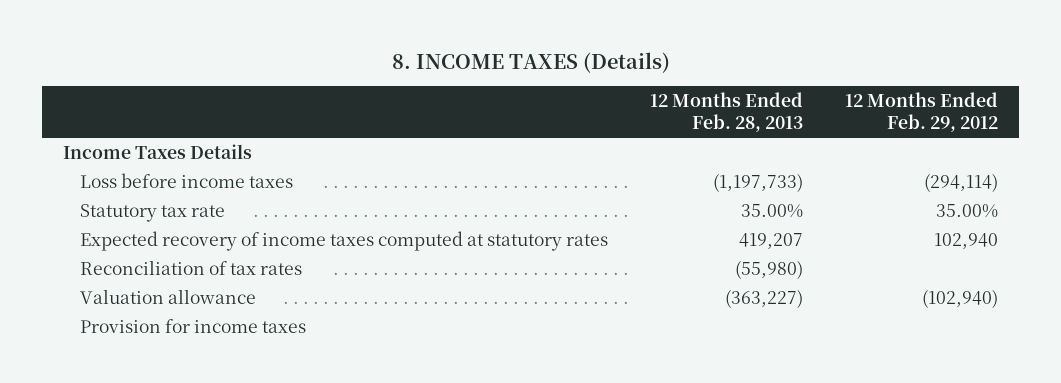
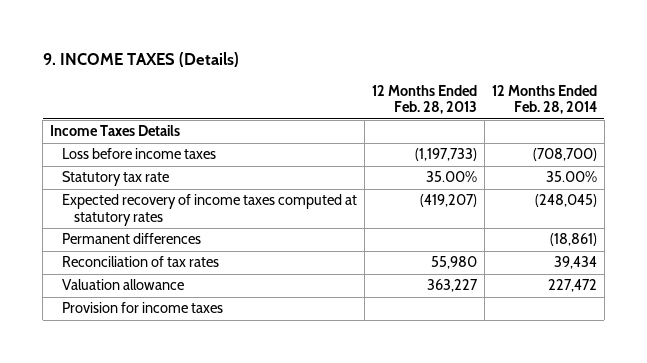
- 8. INCOME TAXES (Details)
+ 9. INCOME TAXES (Details)
- | 12 Months Ended Feb. 28, 2013 | 12 Months Ended Feb. 29, 2012
+ | 12 Months Ended Feb. 28, 2013 | 12 Months Ended Feb. 28, 2014
- Expected recovery of income taxes computed at statutory rates | 419,207 | 102,940
- Reconciliation of tax rates | (55,980) |
- Valuation allowance | (363,227) | (102,940)
+ Expected recovery of income taxes computed at statutory rates | (419,207) | (248,045)
+ Permanent differences | | (18,861)
+ Reconciliation of tax rates | 55,980 | 39,434
+ Valuation allowance | 363,227 | 227,472

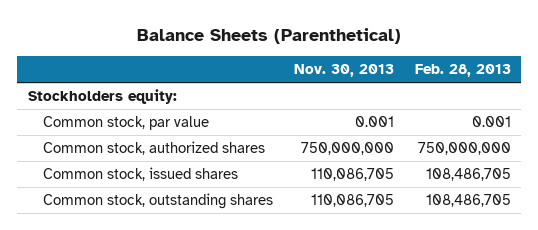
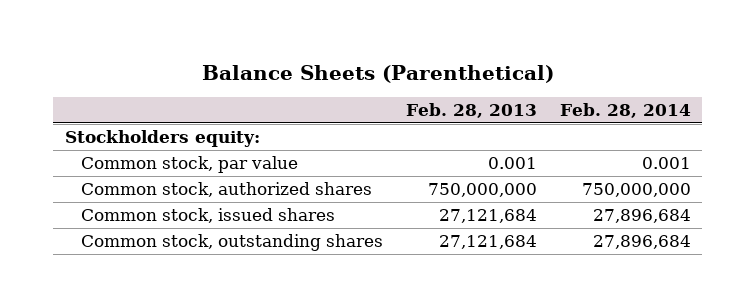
- | Nov. 30, 2013 | Feb. 28, 2013
+ | Feb. 28, 2013 | Feb. 28, 2014
- Common stock, issued shares | 110,086,705 | 108,486,705
- Common stock, outstanding shares | 110,086,705 | 108,486,705
+ Common stock, issued shares | 27,121,684 | 27,896,684
+ Common stock, outstanding shares | 27,121,684 | 27,896,684

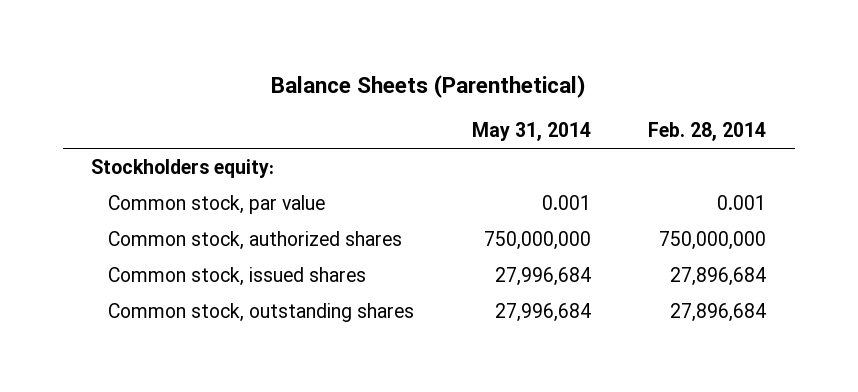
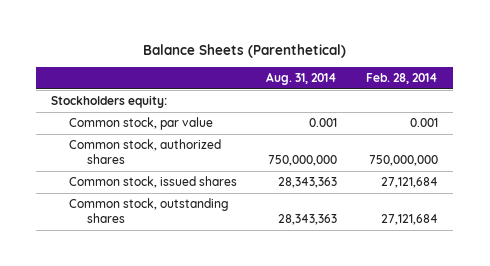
- | May 31, 2014 | Feb. 28, 2014
+ | Aug. 31, 2014 | Feb. 28, 2014
- Common stock, issued shares | 27,996,684 | 27,896,684
- Common stock, outstanding shares | 27,996,684 | 27,896,684
+ Common stock, issued shares | 28,343,363 | 27,121,684
+ Common stock, outstanding shares | 28,343,363 | 27,121,684

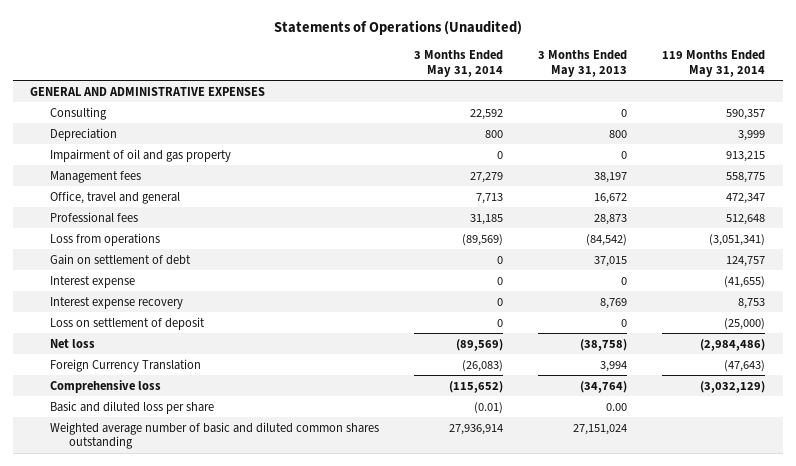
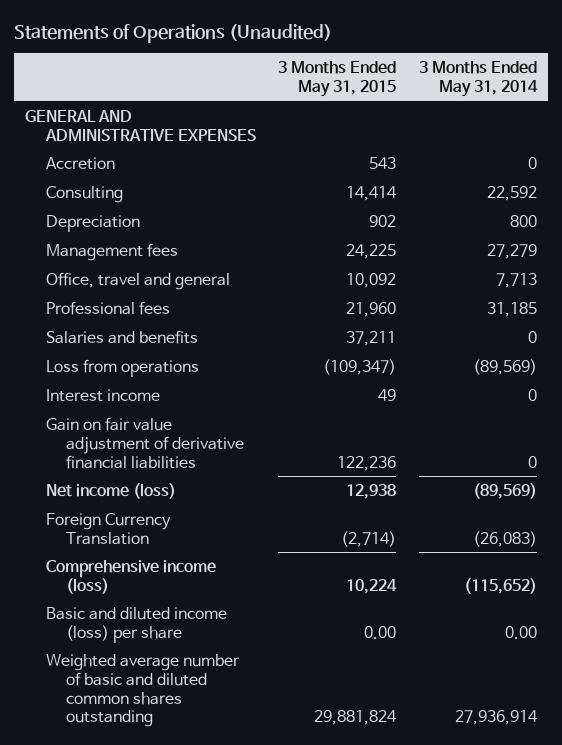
- | 3 Months Ended May 31, 2014 | 3 Months Ended May 31, 2013 | 119 Months Ended May 31, 2014
+ | 3 Months Ended May 31, 2015 | 3 Months Ended May 31, 2014
+ Accretion | 543 | 0
- Impairment of oil and gas property | 0 | 0 | 913,215
+ Salaries and benefits | 37,211 | 0
- Gain on settlement of debt | 0 | 37,015 | 124,757
- Interest expense | 0 | 0 | (41,655)
- Interest expense recovery | 0 | 8,769 | 8,753
- Loss on settlement of deposit | 0 | 0 | (25,000)
- Net loss | (89,569) | (38,758) | (2,984,486)
+ Interest income | 49 | 0
+ Gain on fair value adjustment of derivative financial liabilities | 122,236 | 0
+ Net income (loss) | 12,938 | (89,569)
- Comprehensive loss | (115,652) | (34,764) | (3,032,129)
- Basic and diluted loss per share | (0.01) | 0.00 |
+ Comprehensive income (loss) | 10,224 | (115,652)
+ Basic and diluted income (loss) per share | 0.00 | 0.00

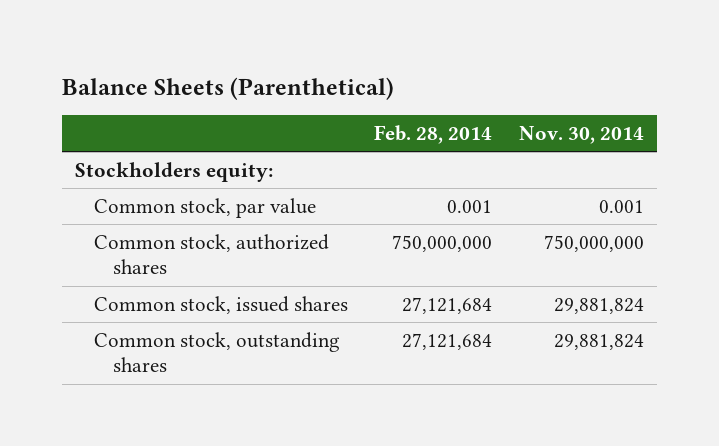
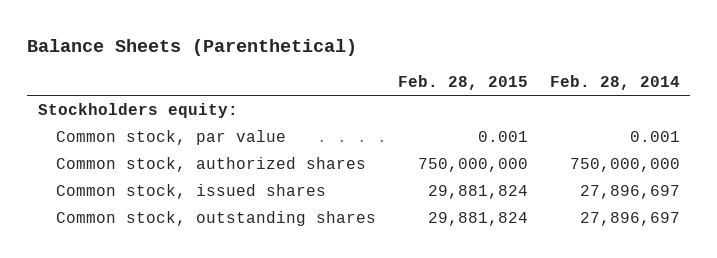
- | Feb. 28, 2014 | Nov. 30, 2014
+ | Feb. 28, 2015 | Feb. 28, 2014
- Common stock, issued shares | 27,121,684 | 29,881,824
- Common stock, outstanding shares | 27,121,684 | 29,881,824
+ Common stock, issued shares | 29,881,824 | 27,896,697
+ Common stock, outstanding shares | 29,881,824 | 27,896,697

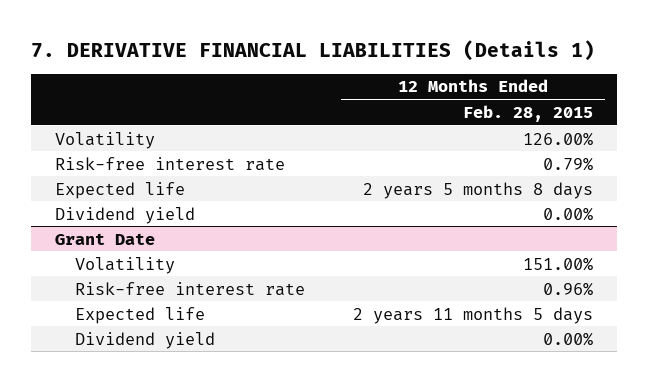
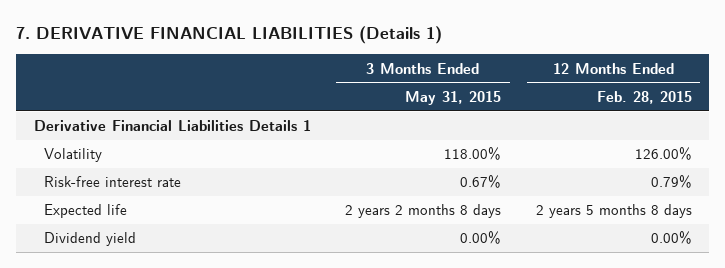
- | 12 Months Ended Feb. 28, 2015
+ | 3 Months Ended May 31, 2015 | 12 Months Ended Feb. 28, 2015
+ Derivative Financial Liabilities Details 1
- Grant Date
- Volatility | 151.00%
- Risk-free interest rate | 0.96%
- Expected life | 2 years 11 months 5 days
- Dividend yield | 0.00%

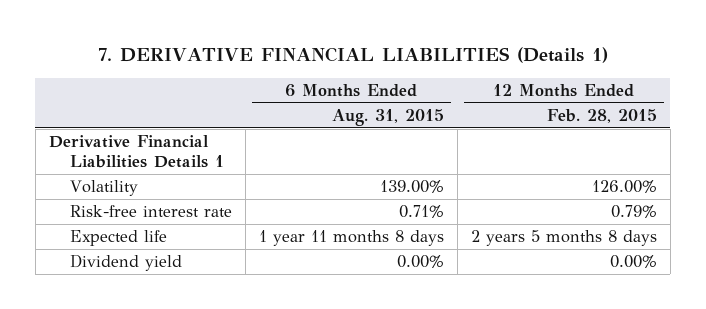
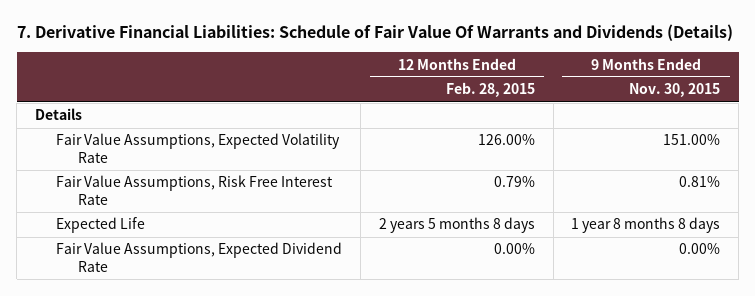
- 7. DERIVATIVE FINANCIAL LIABILITIES (Details 1)
+ 7. Derivative Financial Liabilities: Schedule of Fair Value Of Warrants and Dividends (Details)
- | 6 Months Ended Aug. 31, 2015 | 12 Months Ended Feb. 28, 2015
+ | 12 Months Ended Feb. 28, 2015 | 9 Months Ended Nov. 30, 2015
- Derivative Financial Liabilities Details 1
- Volatility | 139.00% | 126.00%
- Risk-free interest rate | 0.71% | 0.79%
- Expected life | 1 year 11 months 8 days | 2 years 5 months 8 days
- Dividend yield | 0.00% | 0.00%
+ Details
+ Fair Value Assumptions, Expected Volatility Rate | 126.00% | 151.00%
+ Fair Value Assumptions, Risk Free Interest Rate | 0.79% | 0.81%
+ Expected Life | 2 years 5 months 8 days | 1 year 8 months 8 days
+ Fair Value Assumptions, Expected Dividend Rate | 0.00% | 0.00%

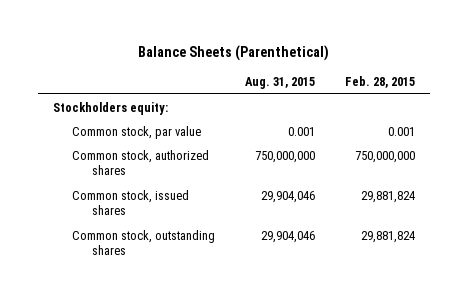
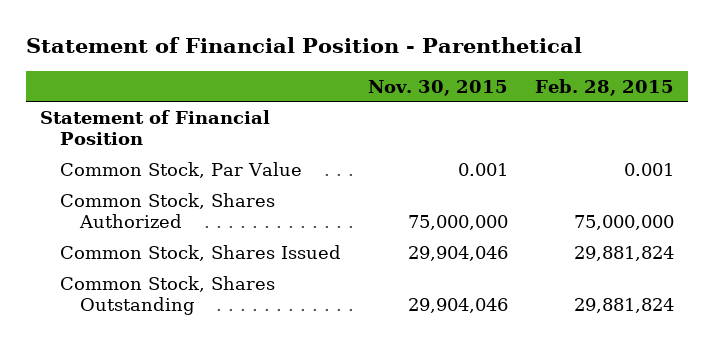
- Balance Sheets (Parenthetical)
+ Statement of Financial Position - Parenthetical
- | Aug. 31, 2015 | Feb. 28, 2015
+ | Nov. 30, 2015 | Feb. 28, 2015
- Stockholders equity:
- Common stock, par value | 0.001 | 0.001
- Common stock, authorized shares | 750,000,000 | 750,000,000
- Common stock, issued shares | 29,904,046 | 29,881,824
- Common stock, outstanding shares | 29,904,046 | 29,881,824
+ Statement of Financial Position
+ Common Stock, Par Value | 0.001 | 0.001
+ Common Stock, Shares Authorized | 75,000,000 | 75,000,000
+ Common Stock, Shares Issued | 29,904,046 | 29,881,824
+ Common Stock, Shares Outstanding | 29,904,046 | 29,881,824

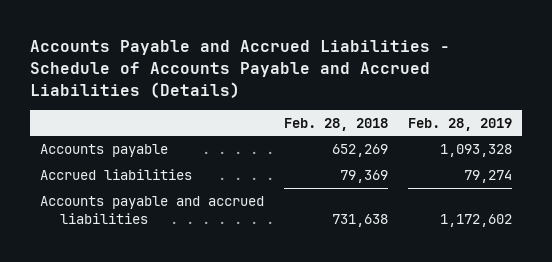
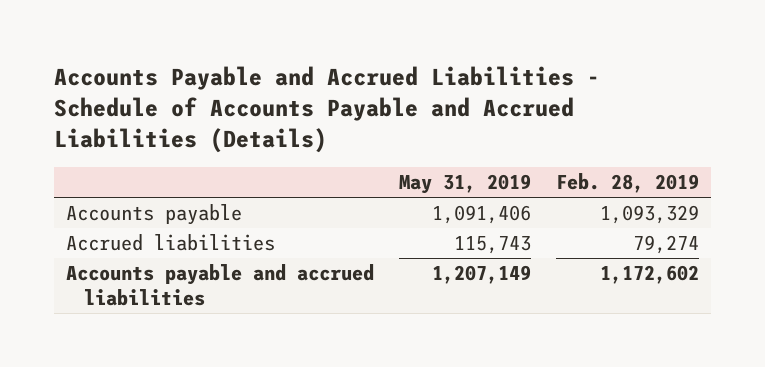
- | Feb. 28, 2018 | Feb. 28, 2019
+ | May 31, 2019 | Feb. 28, 2019
- Accounts payable | 652,269 | 1,093,328
+ Accounts payable | 1,091,406 | 1,093,329

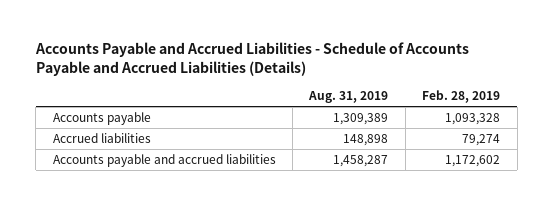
- | May 31, 2019 | Feb. 28, 2019
+ | Aug. 31, 2019 | Feb. 28, 2019
- Accounts payable | 1,091,406 | 1,093,329
+ Accounts payable | 1,309,389 | 1,093,328

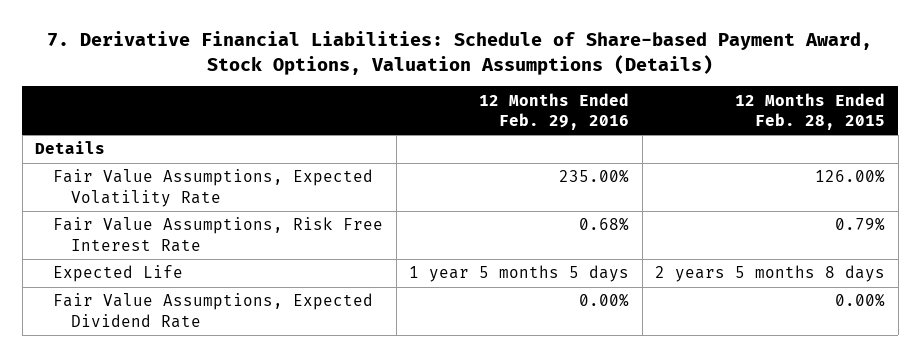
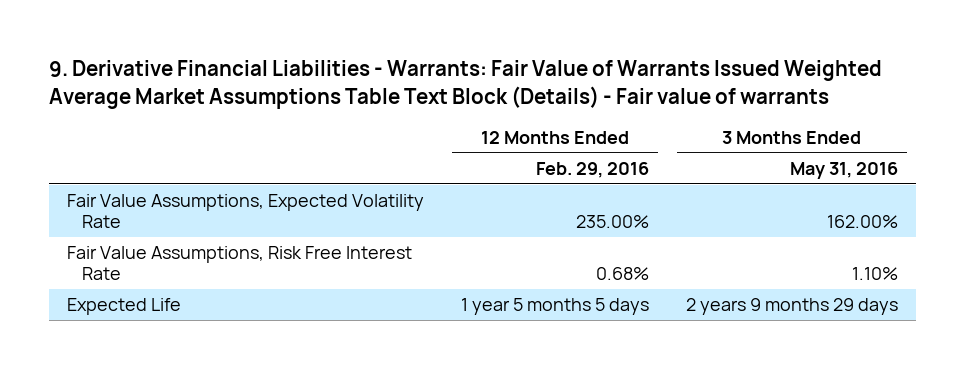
- 7. Derivative Financial Liabilities: Schedule of Share-based Payment Award, Stock Options, Valuation Assumptions (Details)
+ 9. Derivative Financial Liabilities - Warrants: Fair Value of Warrants Issued Weighted Average Market Assumptions Table Text Block (Details) - Fair value of warrants
- | 12 Months Ended Feb. 29, 2016 | 12 Months Ended Feb. 28, 2015
+ | 12 Months Ended Feb. 29, 2016 | 3 Months Ended May 31, 2016
- Details
- Fair Value Assumptions, Expected Dividend Rate | 0.00% | 0.00%

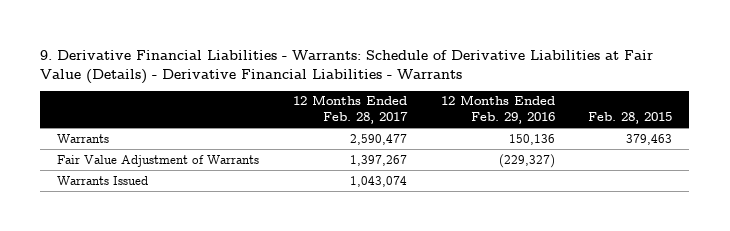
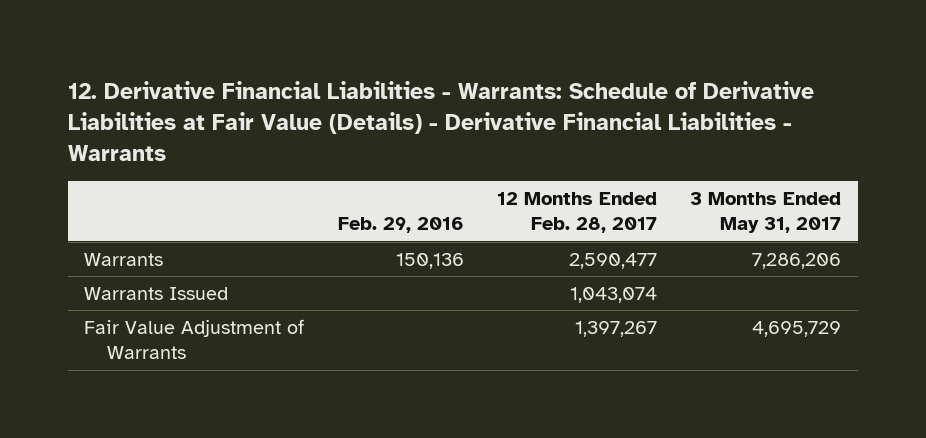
- 9. Derivative Financial Liabilities - Warrants: Schedule of Derivative Liabilities at Fair Value (Details) - Derivative Financial Liabilities - Warrants
+ 12. Derivative Financial Liabilities - Warrants: Schedule of Derivative Liabilities at Fair Value (Details) - Derivative Financial Liabilities - Warrants
- | 12 Months Ended Feb. 28, 2017 | 12 Months Ended Feb. 29, 2016 | Feb. 28, 2015
+ | Feb. 29, 2016 | 12 Months Ended Feb. 28, 2017 | 3 Months Ended May 31, 2017
moved down: Fair Value Adjustment of Warrants | | 1,397,267 | 4,695,729

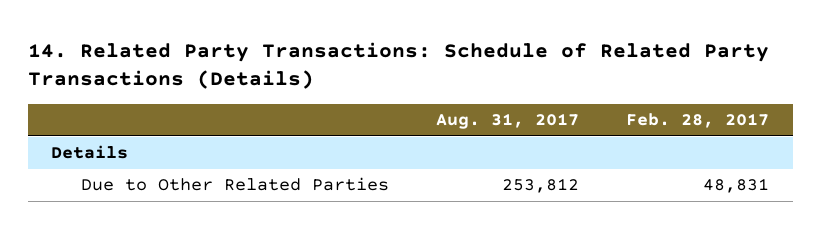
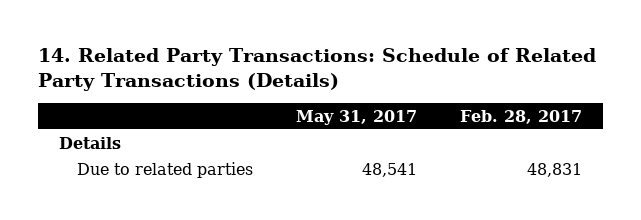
- | Aug. 31, 2017 | Feb. 28, 2017
+ | May 31, 2017 | Feb. 28, 2017
- Due to Other Related Parties | 253,812 | 48,831
+ Due to related parties | 48,541 | 48,831

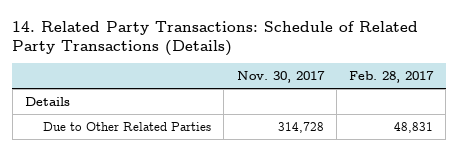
- | May 31, 2017 | Feb. 28, 2017
+ | Nov. 30, 2017 | Feb. 28, 2017
- Due to related parties | 48,541 | 48,831
+ Due to Other Related Parties | 314,728 | 48,831

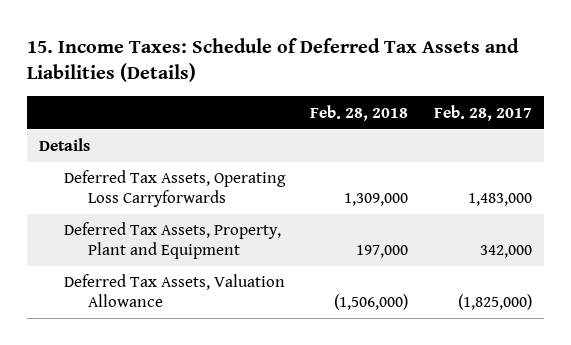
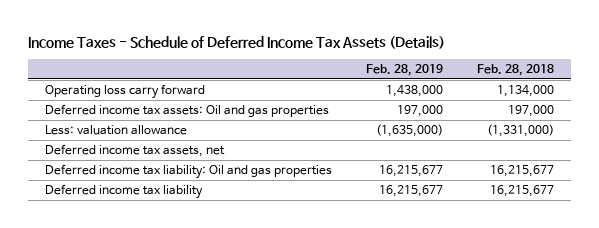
- 15. Income Taxes: Schedule of Deferred Tax Assets and Liabilities (Details)
+ Income Taxes - Schedule of Deferred Income Tax Assets (Details)
- | Feb. 28, 2018 | Feb. 28, 2017
+ | Feb. 28, 2019 | Feb. 28, 2018
- Details
- Deferred Tax Assets, Operating Loss Carryforwards | 1,309,000 | 1,483,000
- Deferred Tax Assets, Property, Plant and Equipment | 197,000 | 342,000
- Deferred Tax Assets, Valuation Allowance | (1,506,000) | (1,825,000)
+ Operating loss carry forward | 1,438,000 | 1,134,000
+ Deferred income tax assets: Oil and gas properties | 197,000 | 197,000
+ Less: valuation allowance | (1,635,000) | (1,331,000)
+ Deferred income tax assets, net
+ Deferred income tax liability: Oil and gas properties | 16,215,677 | 16,215,677
+ Deferred income tax liability | 16,215,677 | 16,215,677

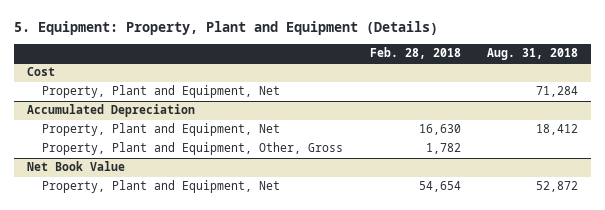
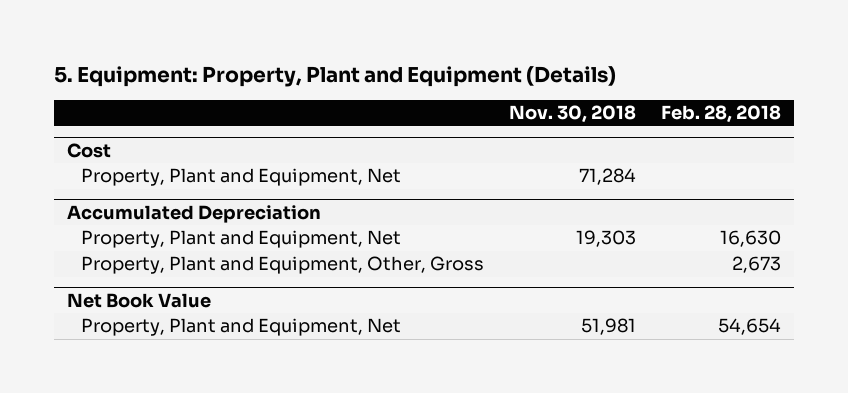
- | Feb. 28, 2018 | Aug. 31, 2018
+ | Nov. 30, 2018 | Feb. 28, 2018
@ Accumulated Depreciation
- Property, Plant and Equipment, Other, Gross | 1,782 |
+ Property, Plant and Equipment, Other, Gross | | 2,673

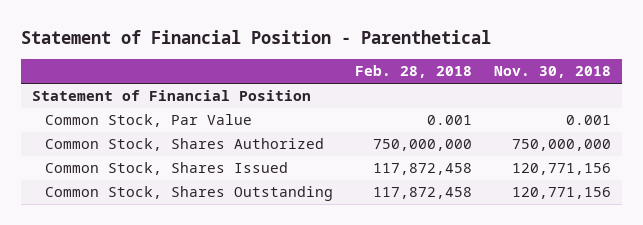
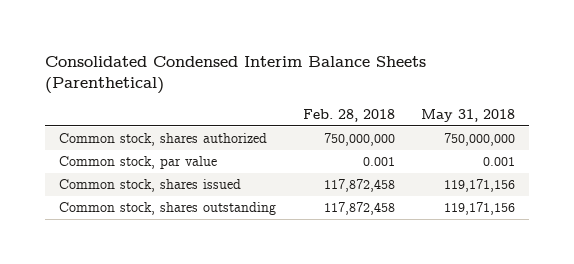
- Statement of Financial Position - Parenthetical
+ Consolidated Condensed Interim Balance Sheets (Parenthetical)
- | Feb. 28, 2018 | Nov. 30, 2018
+ | Feb. 28, 2018 | May 31, 2018
- Statement of Financial Position
- Common Stock, Par Value | 0.001 | 0.001
- Common Stock, Shares Authorized | 750,000,000 | 750,000,000
- Common Stock, Shares Issued | 117,872,458 | 120,771,156
- Common Stock, Shares Outstanding | 117,872,458 | 120,771,156
+ Common stock, shares authorized | 750,000,000 | 750,000,000
+ Common stock, par value | 0.001 | 0.001
+ Common stock, shares issued | 117,872,458 | 119,171,156
+ Common stock, shares outstanding | 117,872,458 | 119,171,156

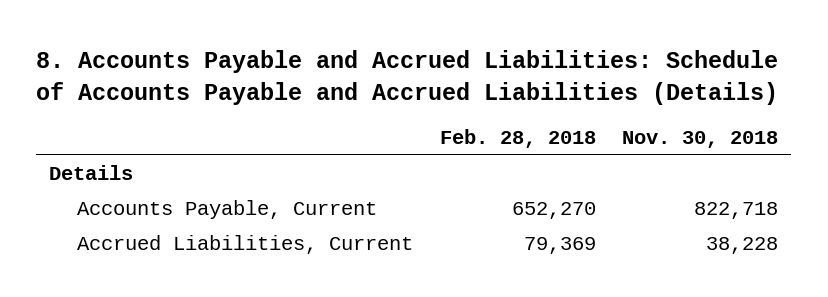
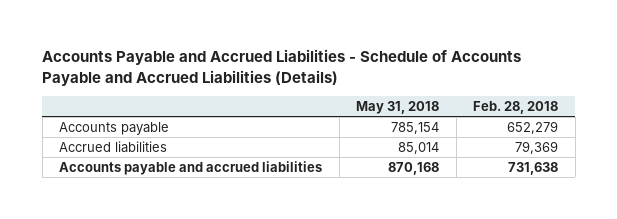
- 8. Accounts Payable and Accrued Liabilities: Schedule of Accounts Payable and Accrued Liabilities (Details)
+ Accounts Payable and Accrued Liabilities - Schedule of Accounts Payable and Accrued Liabilities (Details)
- | Feb. 28, 2018 | Nov. 30, 2018
+ | May 31, 2018 | Feb. 28, 2018
- Details
- Accounts Payable, Current | 652,270 | 822,718
- Accrued Liabilities, Current | 79,369 | 38,228
+ Accounts payable | 785,154 | 652,279
+ Accrued liabilities | 85,014 | 79,369
+ Accounts payable and accrued liabilities | 870,168 | 731,638

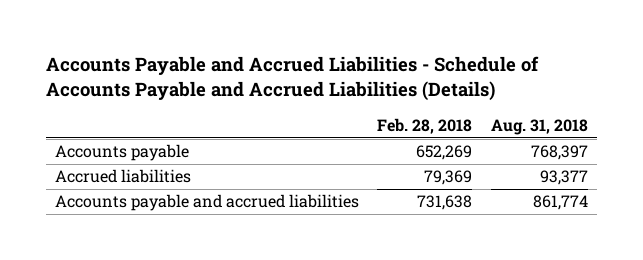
- | May 31, 2018 | Feb. 28, 2018
+ | Feb. 28, 2018 | Aug. 31, 2018
- Accounts payable | 785,154 | 652,279
+ Accounts payable | 652,269 | 768,397

